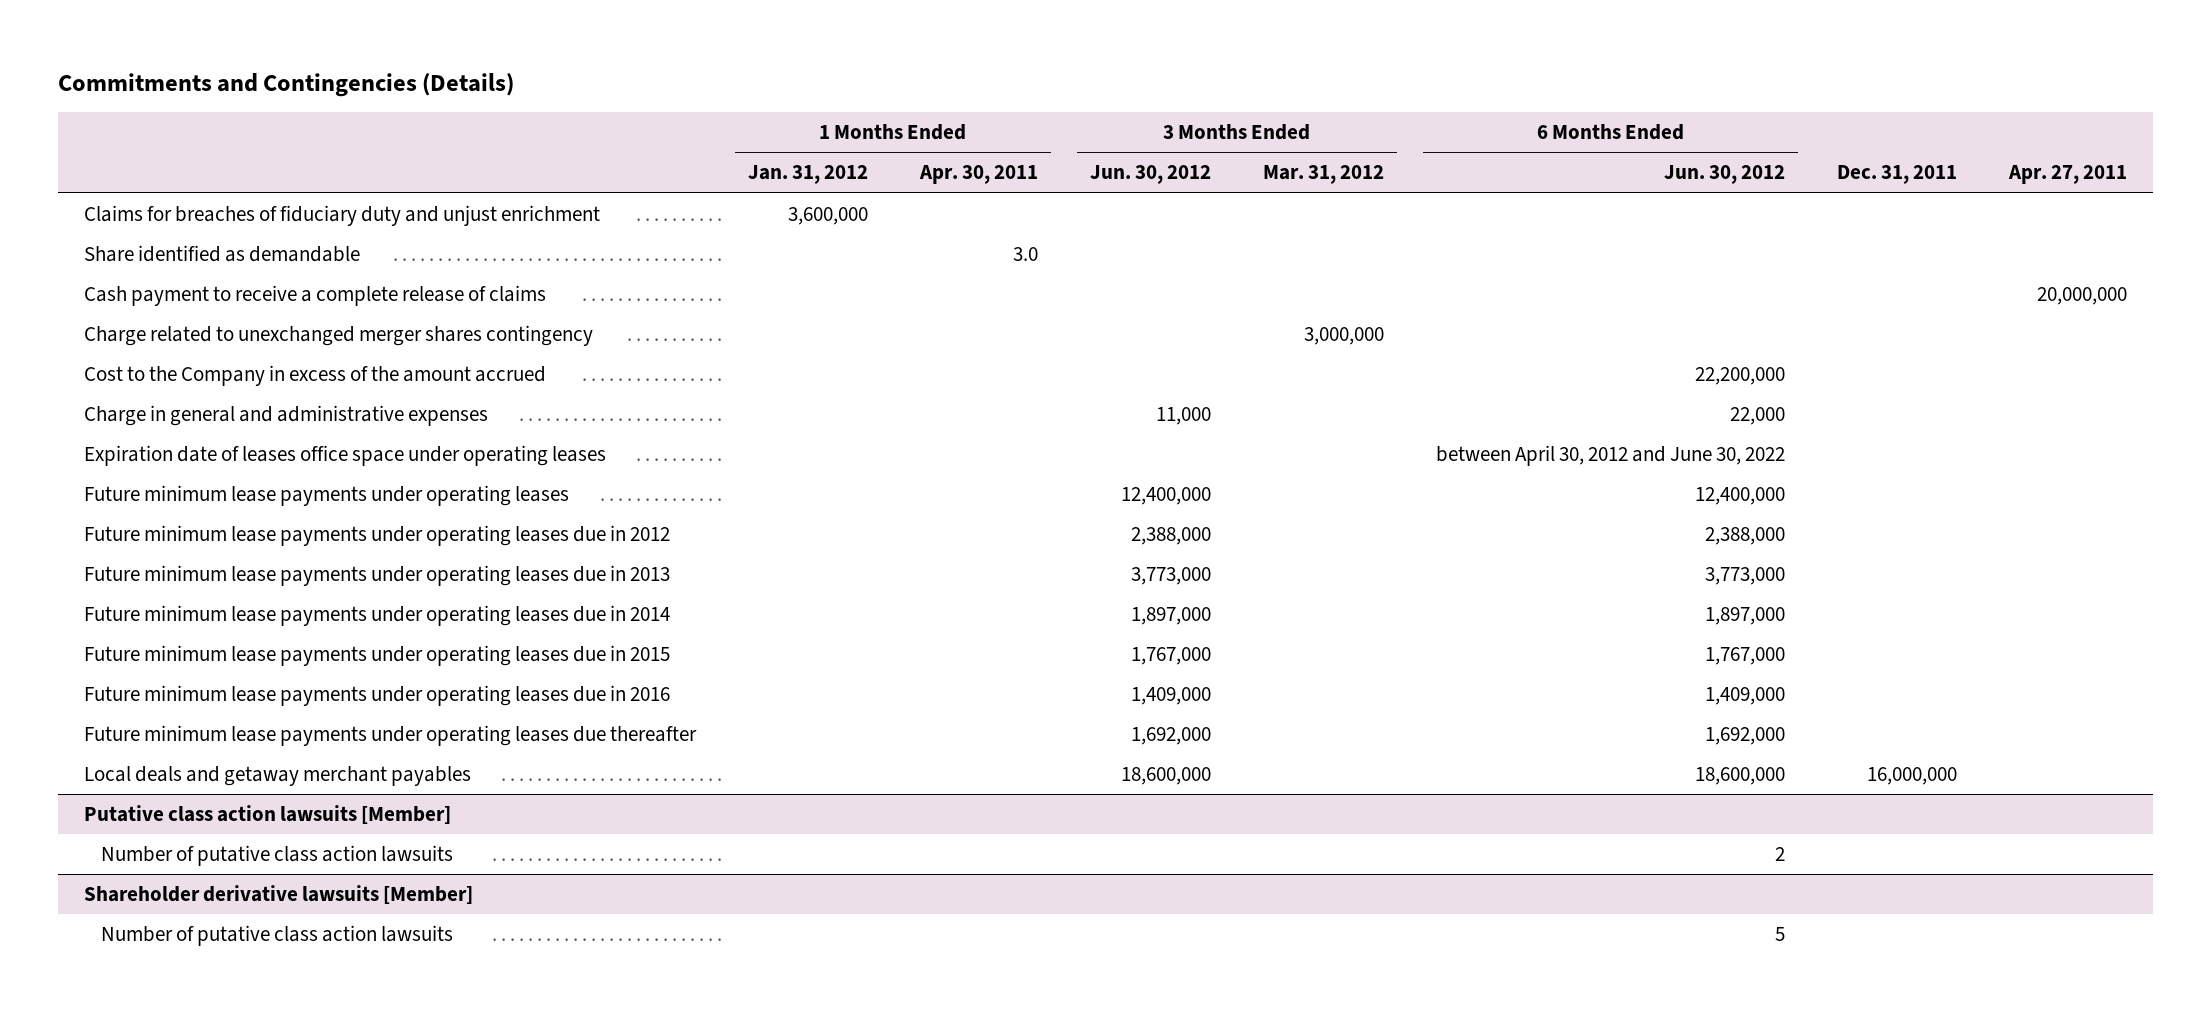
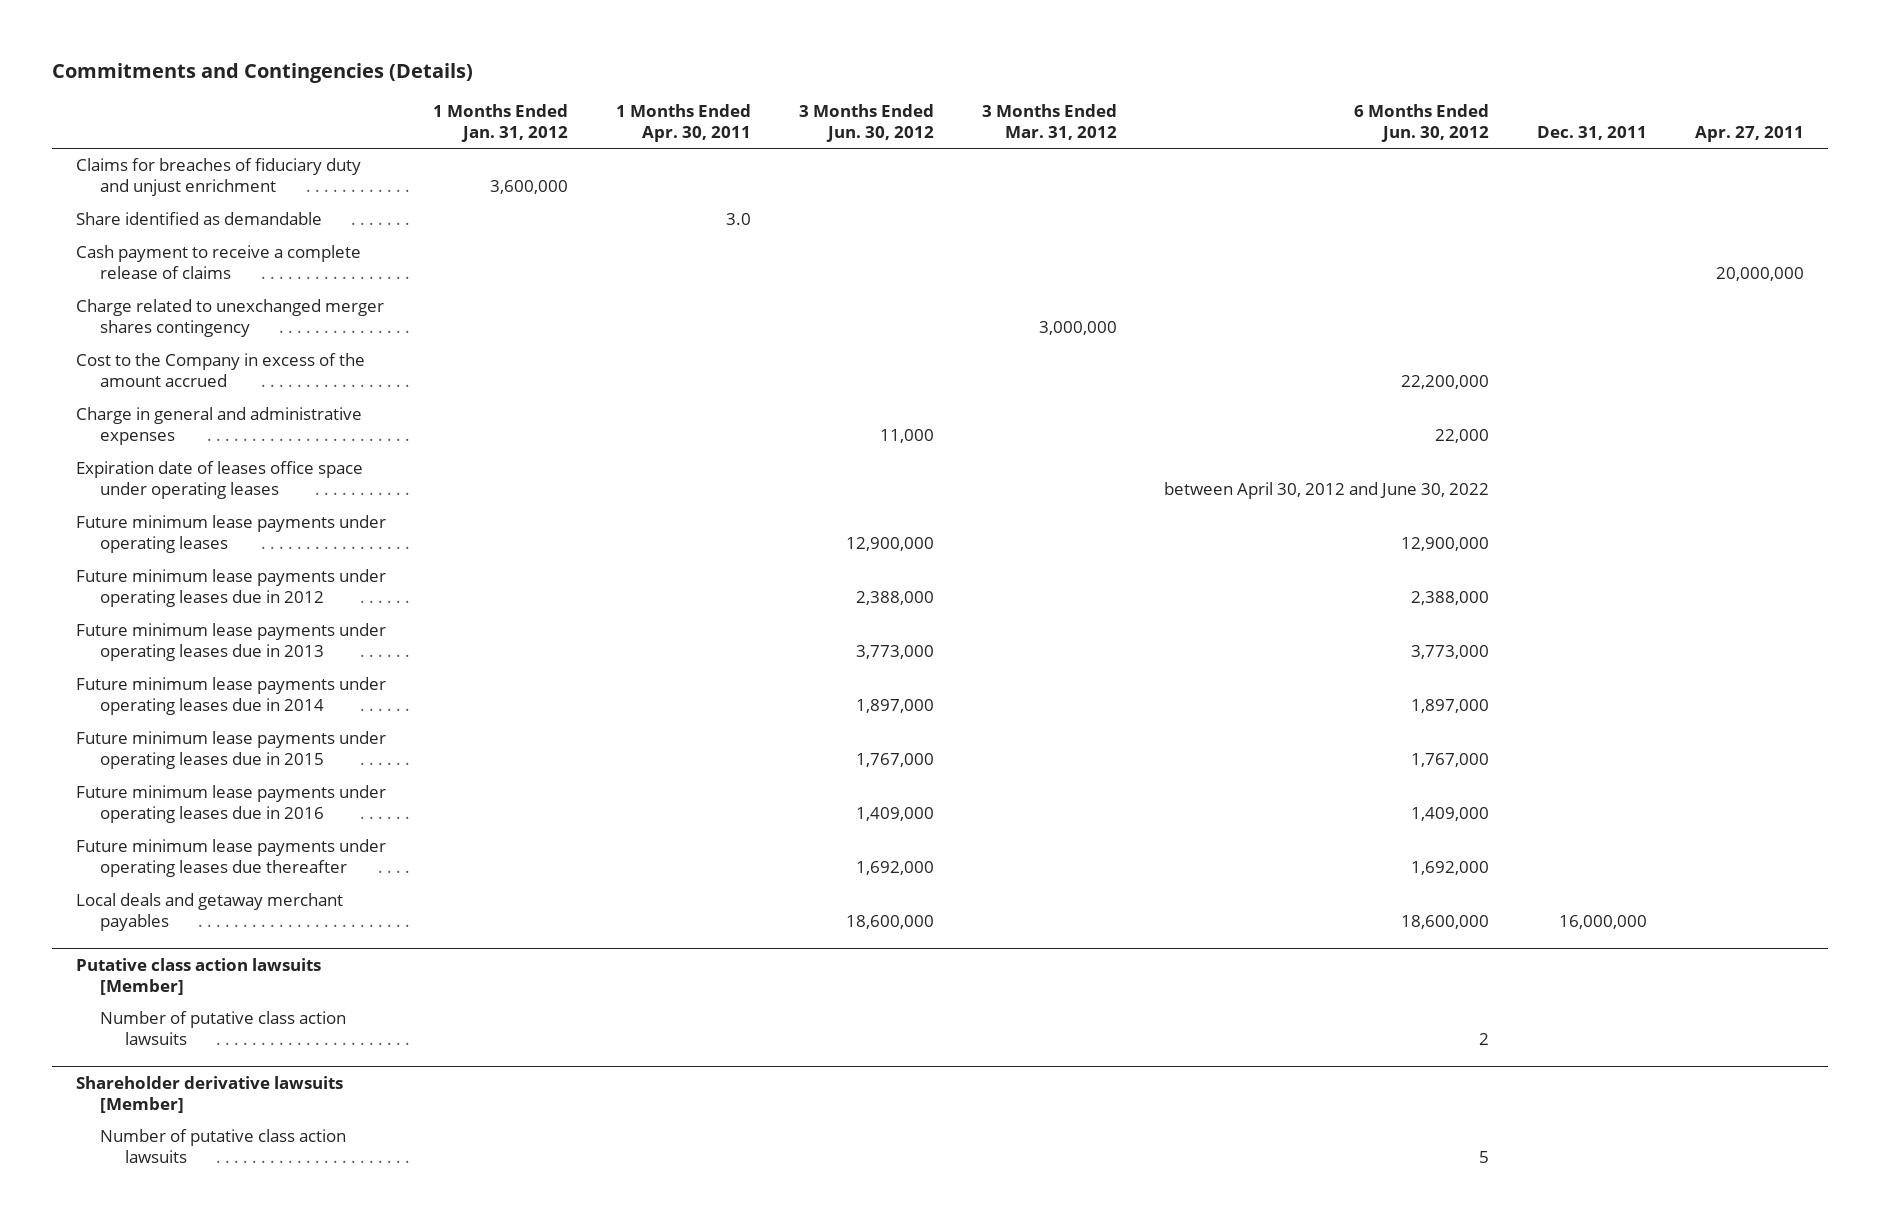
- Future minimum lease payments under operating leases | | | 12,400,000 | | 12,400,000 | |
+ Future minimum lease payments under operating leases | | | 12,900,000 | | 12,900,000 | |

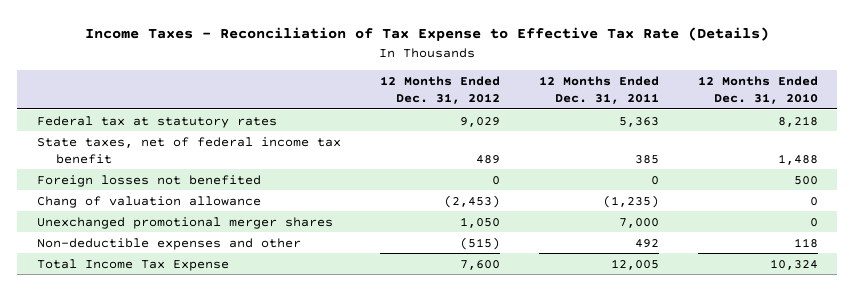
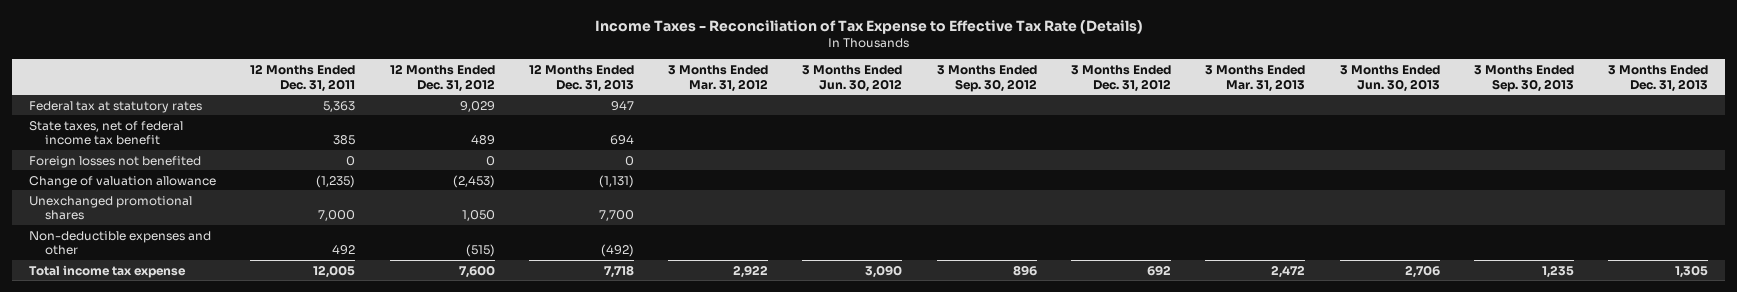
- | 12 Months Ended Dec. 31, 2012 | 12 Months Ended Dec. 31, 2011 | 12 Months Ended Dec. 31, 2010
+ | 12 Months Ended Dec. 31, 2011 | 12 Months Ended Dec. 31, 2012 | 12 Months Ended Dec. 31, 2013 | 3 Months Ended Mar. 31, 2012 | 3 Months Ended Jun. 30, 2012 | 3 Months Ended Sep. 30, 2012 | 3 Months Ended Dec. 31, 2012 | 3 Months Ended Mar. 31, 2013 | 3 Months Ended Jun. 30, 2013 | 3 Months Ended Sep. 30, 2013 | 3 Months Ended Dec. 31, 2013
- Chang of valuation allowance | (2,453) | (1,235) | 0
- Unexchanged promotional merger shares | 1,050 | 7,000 | 0
+ Change of valuation allowance | (1,235) | (2,453) | (1,131) | | | | | | | |
+ Unexchanged promotional shares | 7,000 | 1,050 | 7,700 | | | | | | | |
- Total Income Tax Expense | 7,600 | 12,005 | 10,324
+ Total income tax expense | 12,005 | 7,600 | 7,718 | 2,922 | 3,090 | 896 | 692 | 2,472 | 2,706 | 1,235 | 1,305

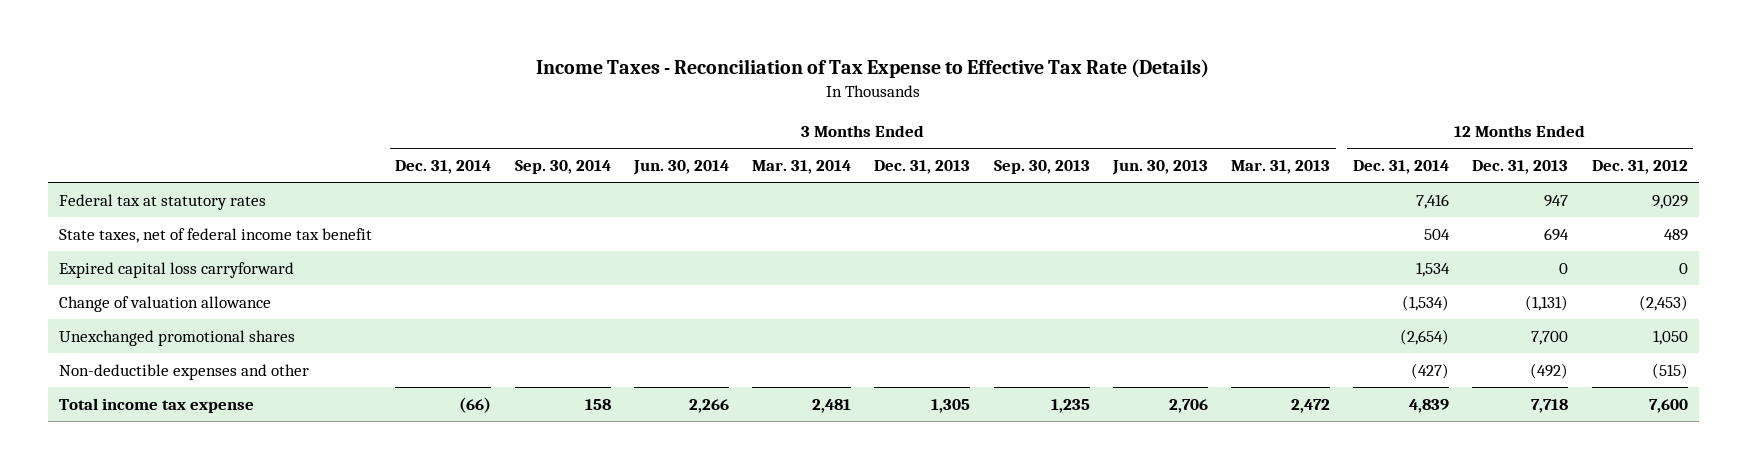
- | 12 Months Ended Dec. 31, 2011 | 12 Months Ended Dec. 31, 2012 | 12 Months Ended Dec. 31, 2013 | 3 Months Ended Mar. 31, 2012 | 3 Months Ended Jun. 30, 2012 | 3 Months Ended Sep. 30, 2012 | 3 Months Ended Dec. 31, 2012 | 3 Months Ended Mar. 31, 2013 | 3 Months Ended Jun. 30, 2013 | 3 Months Ended Sep. 30, 2013 | 3 Months Ended Dec. 31, 2013
+ | 3 Months Ended Dec. 31, 2014 | 3 Months Ended Sep. 30, 2014 | 3 Months Ended Jun. 30, 2014 | 3 Months Ended Mar. 31, 2014 | 3 Months Ended Dec. 31, 2013 | 3 Months Ended Sep. 30, 2013 | 3 Months Ended Jun. 30, 2013 | 3 Months Ended Mar. 31, 2013 | 12 Months Ended Dec. 31, 2014 | 12 Months Ended Dec. 31, 2013 | 12 Months Ended Dec. 31, 2012
- Foreign losses not benefited | 0 | 0 | 0 | | | | | | | |
+ Expired capital loss carryforward | | | | | | | | | 1,534 | 0 | 0

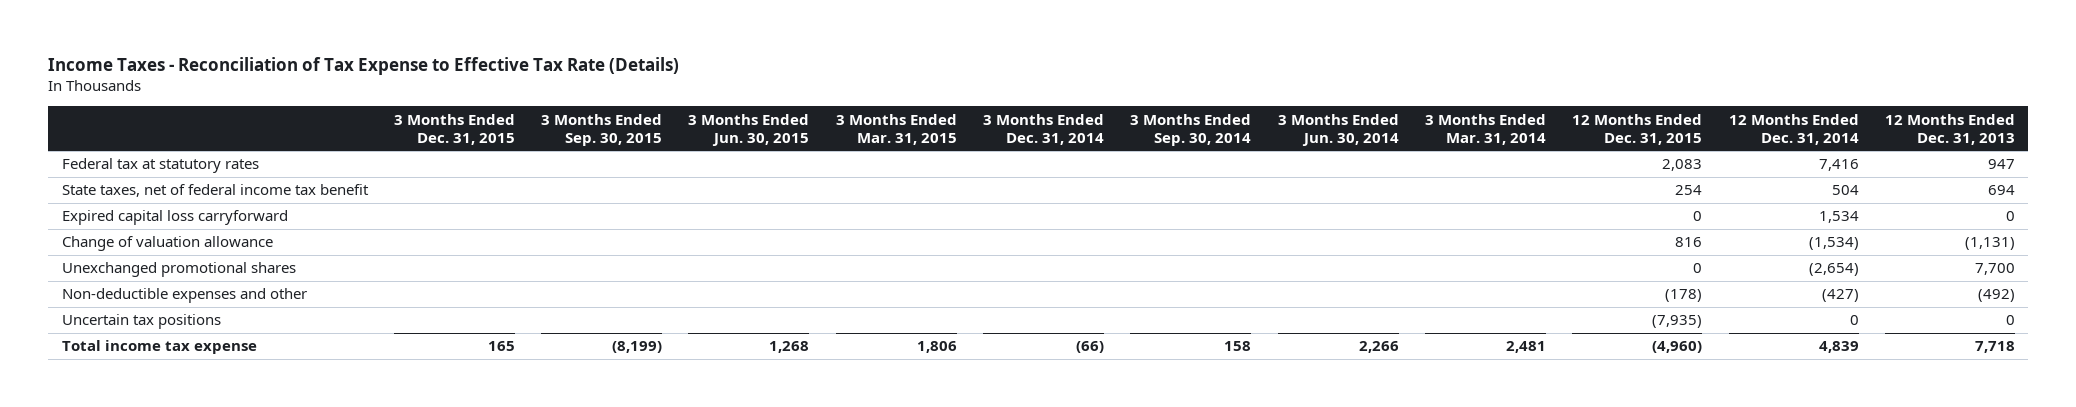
- | 3 Months Ended Dec. 31, 2014 | 3 Months Ended Sep. 30, 2014 | 3 Months Ended Jun. 30, 2014 | 3 Months Ended Mar. 31, 2014 | 3 Months Ended Dec. 31, 2013 | 3 Months Ended Sep. 30, 2013 | 3 Months Ended Jun. 30, 2013 | 3 Months Ended Mar. 31, 2013 | 12 Months Ended Dec. 31, 2014 | 12 Months Ended Dec. 31, 2013 | 12 Months Ended Dec. 31, 2012
+ | 3 Months Ended Dec. 31, 2015 | 3 Months Ended Sep. 30, 2015 | 3 Months Ended Jun. 30, 2015 | 3 Months Ended Mar. 31, 2015 | 3 Months Ended Dec. 31, 2014 | 3 Months Ended Sep. 30, 2014 | 3 Months Ended Jun. 30, 2014 | 3 Months Ended Mar. 31, 2014 | 12 Months Ended Dec. 31, 2015 | 12 Months Ended Dec. 31, 2014 | 12 Months Ended Dec. 31, 2013
+ Uncertain tax positions | | | | | | | | | (7,935) | 0 | 0

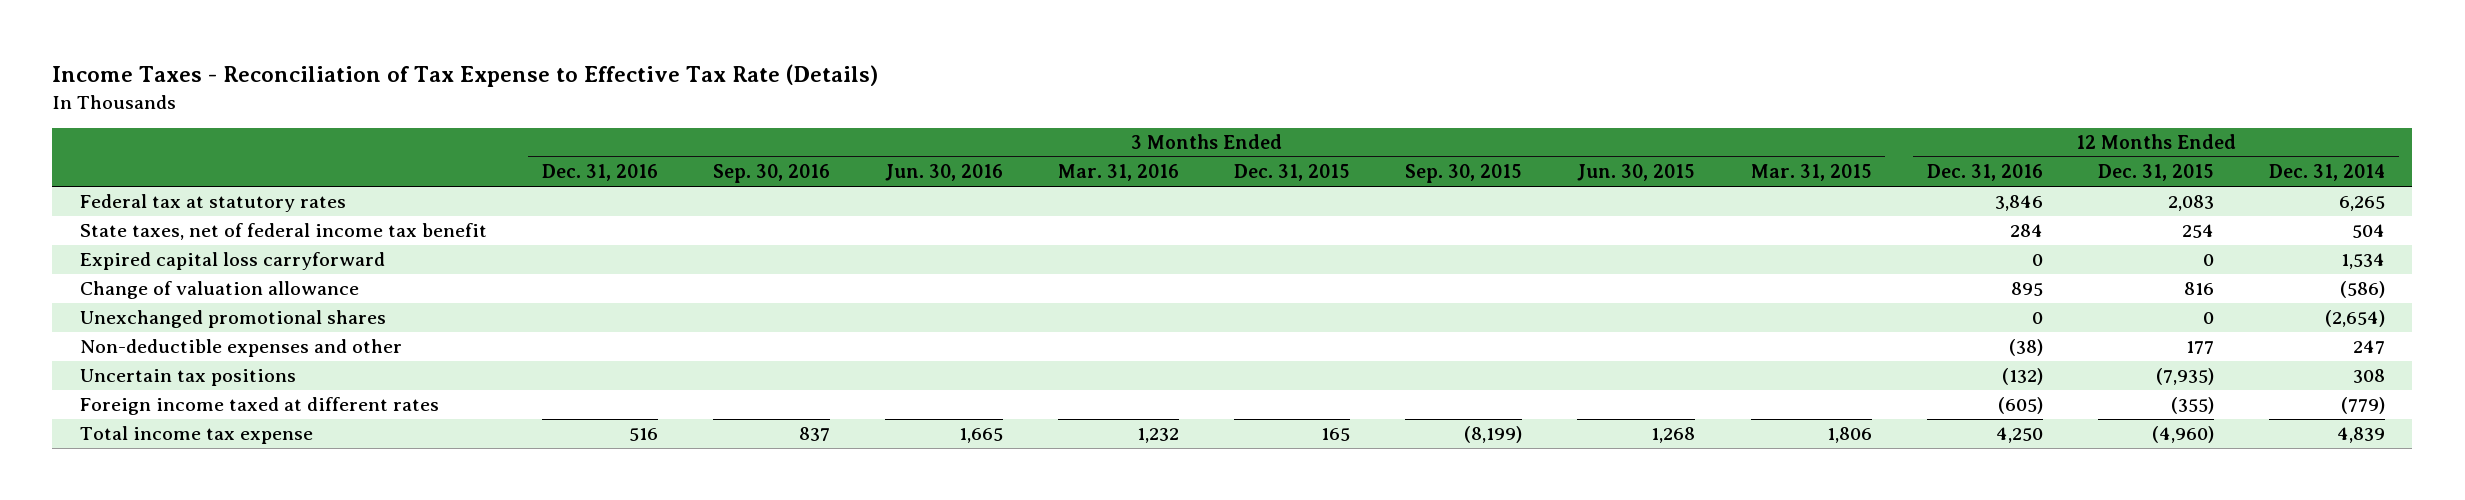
- | 3 Months Ended Dec. 31, 2015 | 3 Months Ended Sep. 30, 2015 | 3 Months Ended Jun. 30, 2015 | 3 Months Ended Mar. 31, 2015 | 3 Months Ended Dec. 31, 2014 | 3 Months Ended Sep. 30, 2014 | 3 Months Ended Jun. 30, 2014 | 3 Months Ended Mar. 31, 2014 | 12 Months Ended Dec. 31, 2015 | 12 Months Ended Dec. 31, 2014 | 12 Months Ended Dec. 31, 2013
+ | 3 Months Ended Dec. 31, 2016 | 3 Months Ended Sep. 30, 2016 | 3 Months Ended Jun. 30, 2016 | 3 Months Ended Mar. 31, 2016 | 3 Months Ended Dec. 31, 2015 | 3 Months Ended Sep. 30, 2015 | 3 Months Ended Jun. 30, 2015 | 3 Months Ended Mar. 31, 2015 | 12 Months Ended Dec. 31, 2016 | 12 Months Ended Dec. 31, 2015 | 12 Months Ended Dec. 31, 2014
- Federal tax at statutory rates | | | | | | | | | 2,083 | 7,416 | 947
+ Federal tax at statutory rates | | | | | | | | | 3,846 | 2,083 | 6,265
- Change of valuation allowance | | | | | | | | | 816 | (1,534) | (1,131)
+ Change of valuation allowance | | | | | | | | | 895 | 816 | (586)
- Non-deductible expenses and other | | | | | | | | | (178) | (427) | (492)
- Uncertain tax positions | | | | | | | | | (7,935) | 0 | 0
+ Non-deductible expenses and other | | | | | | | | | (38) | 177 | 247
+ Uncertain tax positions | | | | | | | | | (132) | (7,935) | 308
+ Foreign income taxed at different rates | | | | | | | | | (605) | (355) | (779)

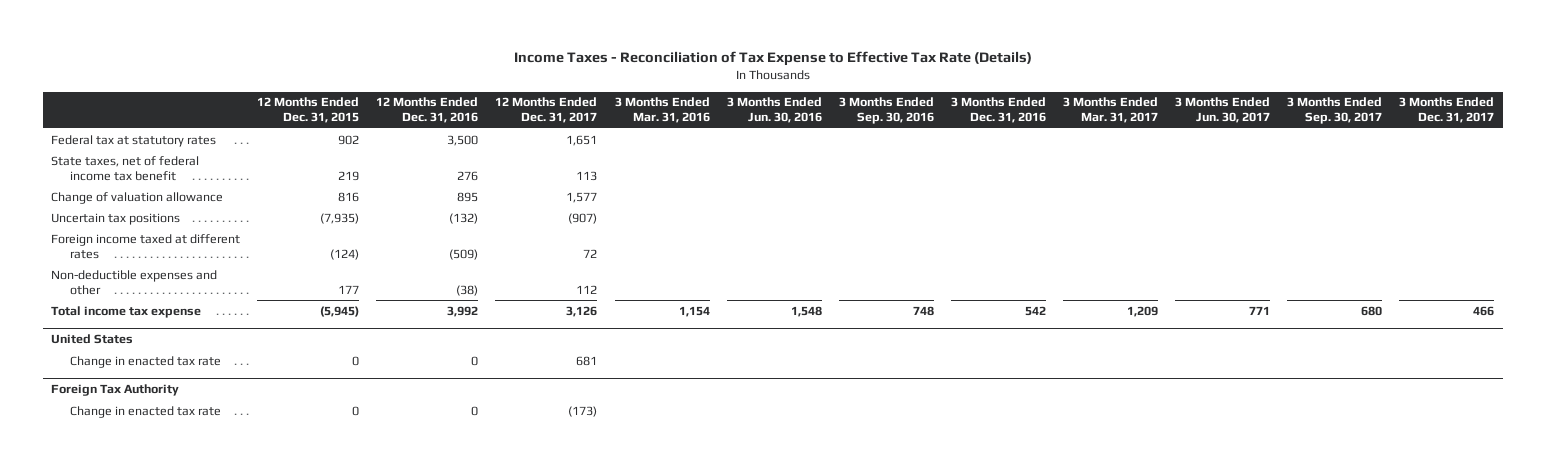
- | 3 Months Ended Dec. 31, 2016 | 3 Months Ended Sep. 30, 2016 | 3 Months Ended Jun. 30, 2016 | 3 Months Ended Mar. 31, 2016 | 3 Months Ended Dec. 31, 2015 | 3 Months Ended Sep. 30, 2015 | 3 Months Ended Jun. 30, 2015 | 3 Months Ended Mar. 31, 2015 | 12 Months Ended Dec. 31, 2016 | 12 Months Ended Dec. 31, 2015 | 12 Months Ended Dec. 31, 2014
+ | 12 Months Ended Dec. 31, 2015 | 12 Months Ended Dec. 31, 2016 | 12 Months Ended Dec. 31, 2017 | 3 Months Ended Mar. 31, 2016 | 3 Months Ended Jun. 30, 2016 | 3 Months Ended Sep. 30, 2016 | 3 Months Ended Dec. 31, 2016 | 3 Months Ended Mar. 31, 2017 | 3 Months Ended Jun. 30, 2017 | 3 Months Ended Sep. 30, 2017 | 3 Months Ended Dec. 31, 2017
- Federal tax at statutory rates | | | | | | | | | 3,846 | 2,083 | 6,265
- State taxes, net of federal income tax benefit | | | | | | | | | 284 | 254 | 504
- Expired capital loss carryforward | | | | | | | | | 0 | 0 | 1,534
+ Federal tax at statutory rates | 902 | 3,500 | 1,651 | | | | | | | |
+ State taxes, net of federal income tax benefit | 219 | 276 | 113 | | | | | | | |
- Unexchanged promotional shares | | | | | | | | | 0 | 0 | (2,654)
- Foreign income taxed at different rates | | | | | | | | | (605) | (355) | (779)
- Total income tax expense | 516 | 837 | 1,665 | 1,232 | 165 | (8,199) | 1,268 | 1,806 | 4,250 | (4,960) | 4,839
+ Foreign income taxed at different rates | (124) | (509) | 72 | | | | | | | |
moved down: Non-deductible expenses and other | 177 | (38) | 112 | | | | | | | |
+ Total income tax expense | (5,945) | 3,992 | 3,126 | 1,154 | 1,548 | 748 | 542 | 1,209 | 771 | 680 | 466
+ United States
+ Change in enacted tax rate | 0 | 0 | 681 | | | | | | | |
+ Foreign Tax Authority
+ Change in enacted tax rate | 0 | 0 | (173) | | | | | | | |

